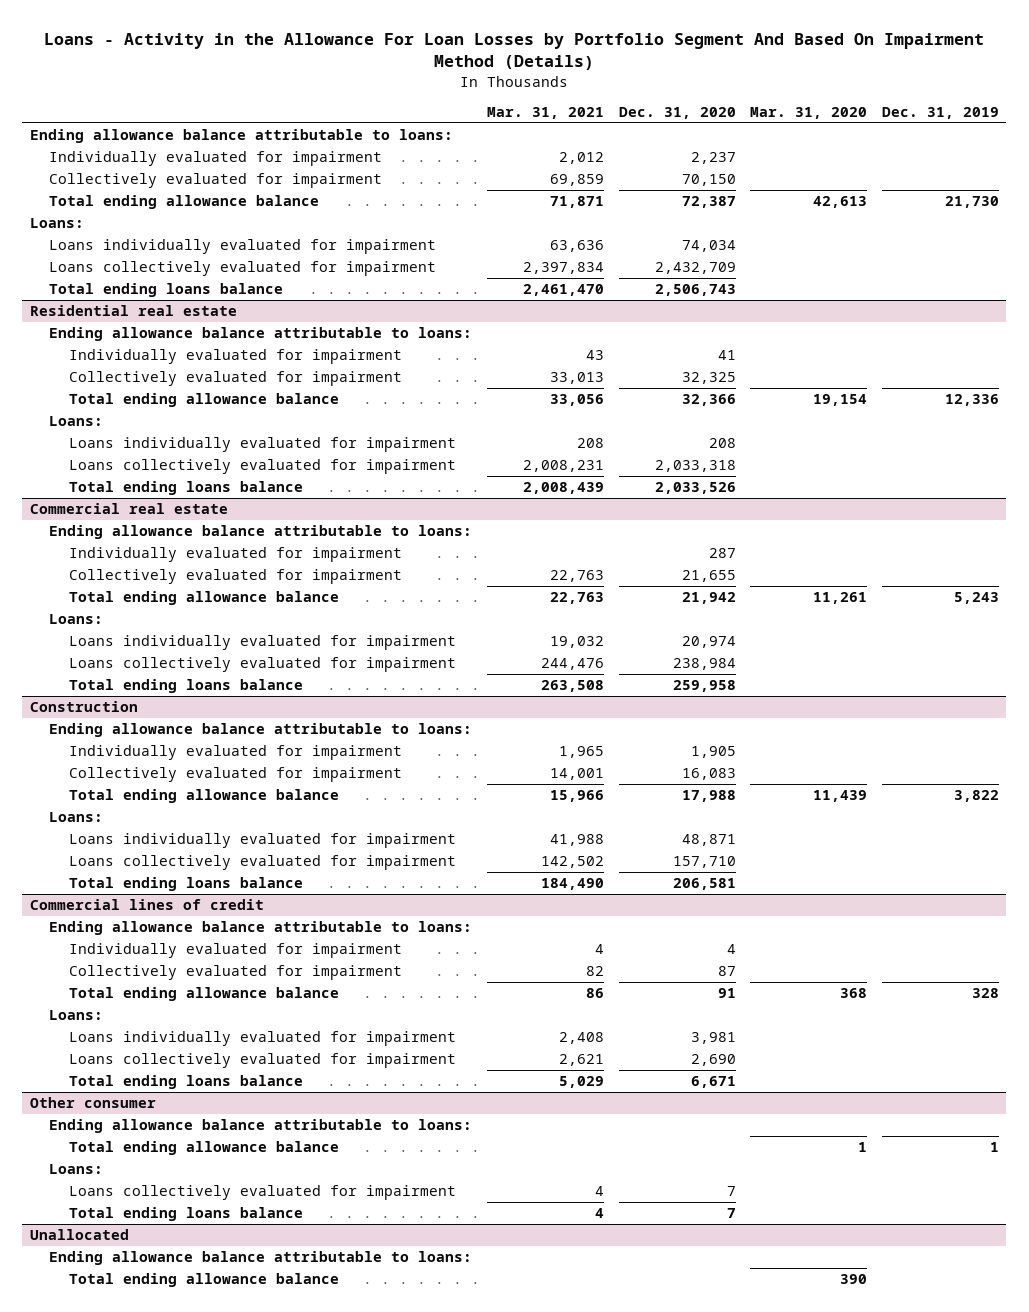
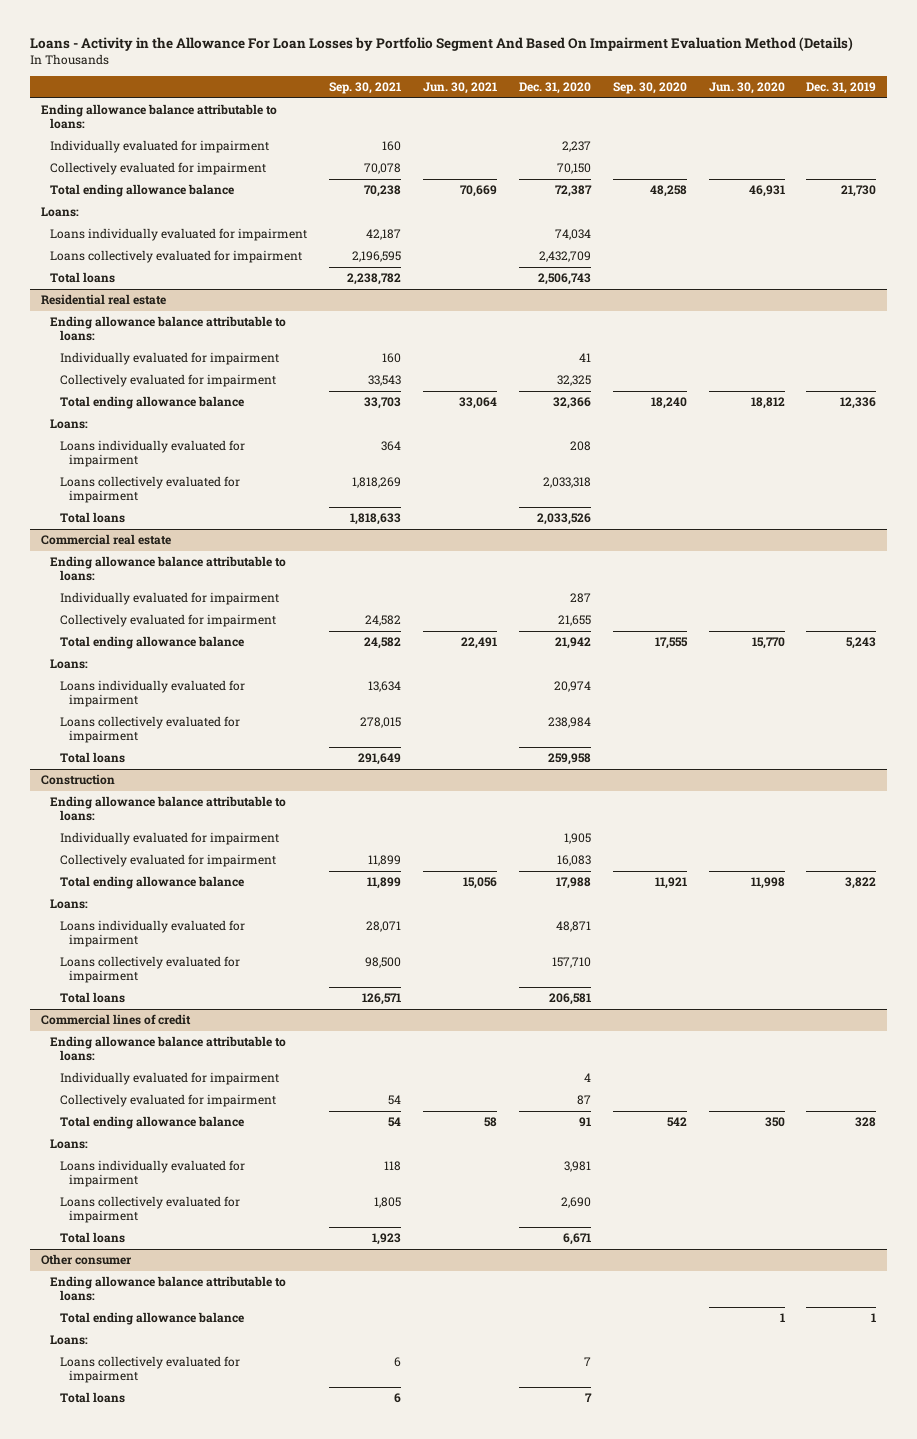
- Loans - Activity in the Allowance For Loan Losses by Portfolio Segment And Based On Impairment Method (Details)
+ Loans - Activity in the Allowance For Loan Losses by Portfolio Segment And Based On Impairment Evaluation Method (Details)
- | Mar. 31, 2021 | Dec. 31, 2020 | Mar. 31, 2020 | Dec. 31, 2019
+ | Sep. 30, 2021 | Jun. 30, 2021 | Dec. 31, 2020 | Sep. 30, 2020 | Jun. 30, 2020 | Dec. 31, 2019
- Total ending loans balance | 2,461,470 | 2,506,743 | |
+ Total loans | 2,238,782 | | 2,506,743 | | |
@ Residential real estate
- Total ending loans balance | 2,008,439 | 2,033,526 | |
+ Total loans | 1,818,633 | | 2,033,526 | | |
@ Commercial real estate
- Total ending loans balance | 263,508 | 259,958 | |
+ Total loans | 291,649 | | 259,958 | | |
@ Construction
- Total ending loans balance | 184,490 | 206,581 | |
+ Total loans | 126,571 | | 206,581 | | |
@ Commercial lines of credit
- Total ending loans balance | 5,029 | 6,671 | |
+ Total loans | 1,923 | | 6,671 | | |
@ Other consumer
- Total ending loans balance | 4 | 7 | |
- Unallocated
- Ending allowance balance attributable to loans:
- Total ending allowance balance | | | 390 |
@ Other consumer
+ Total loans | 6 | | 7 | | |

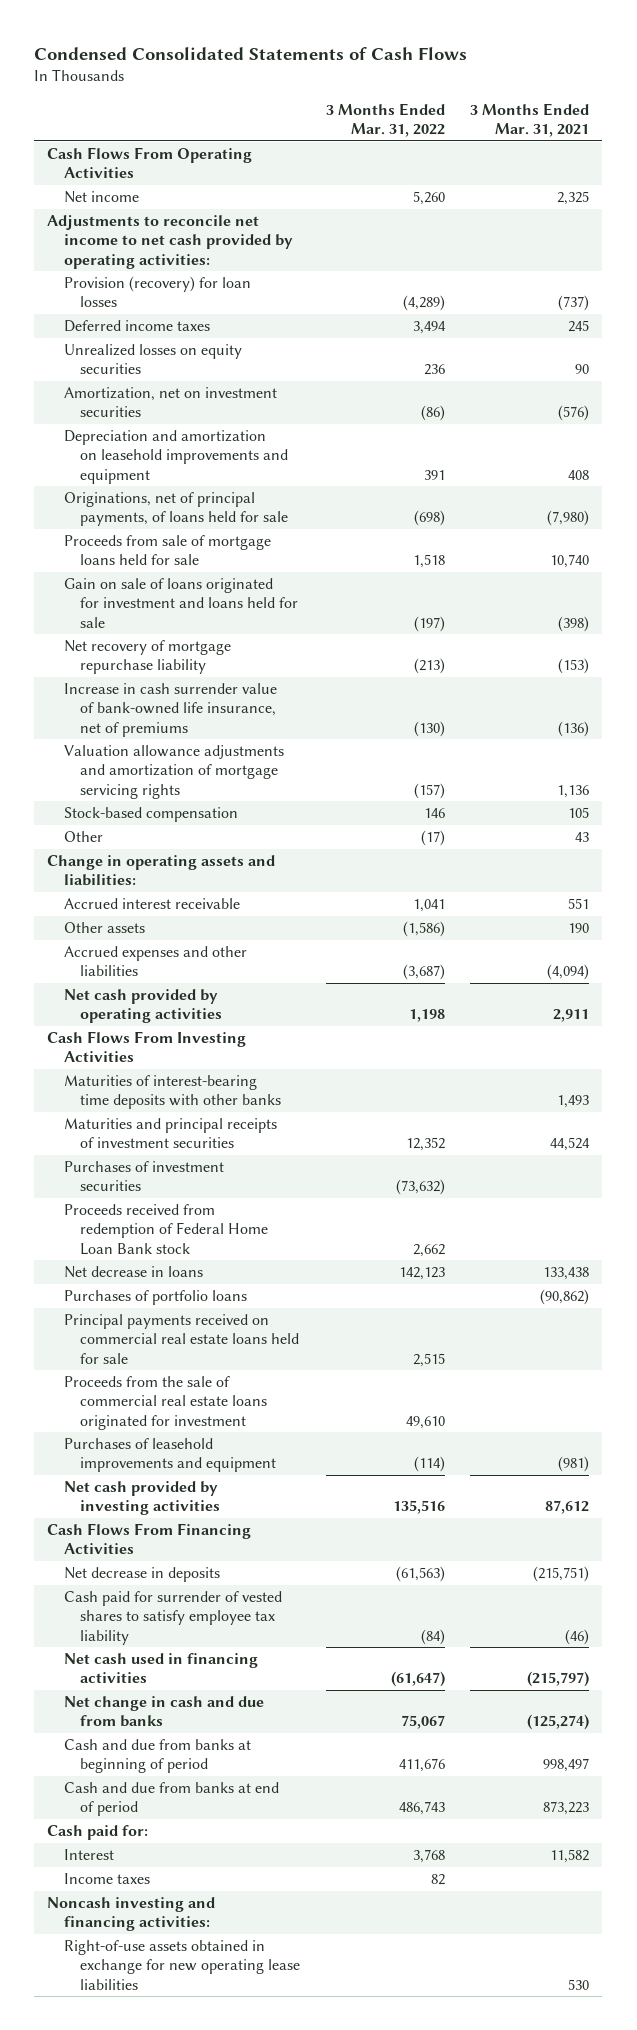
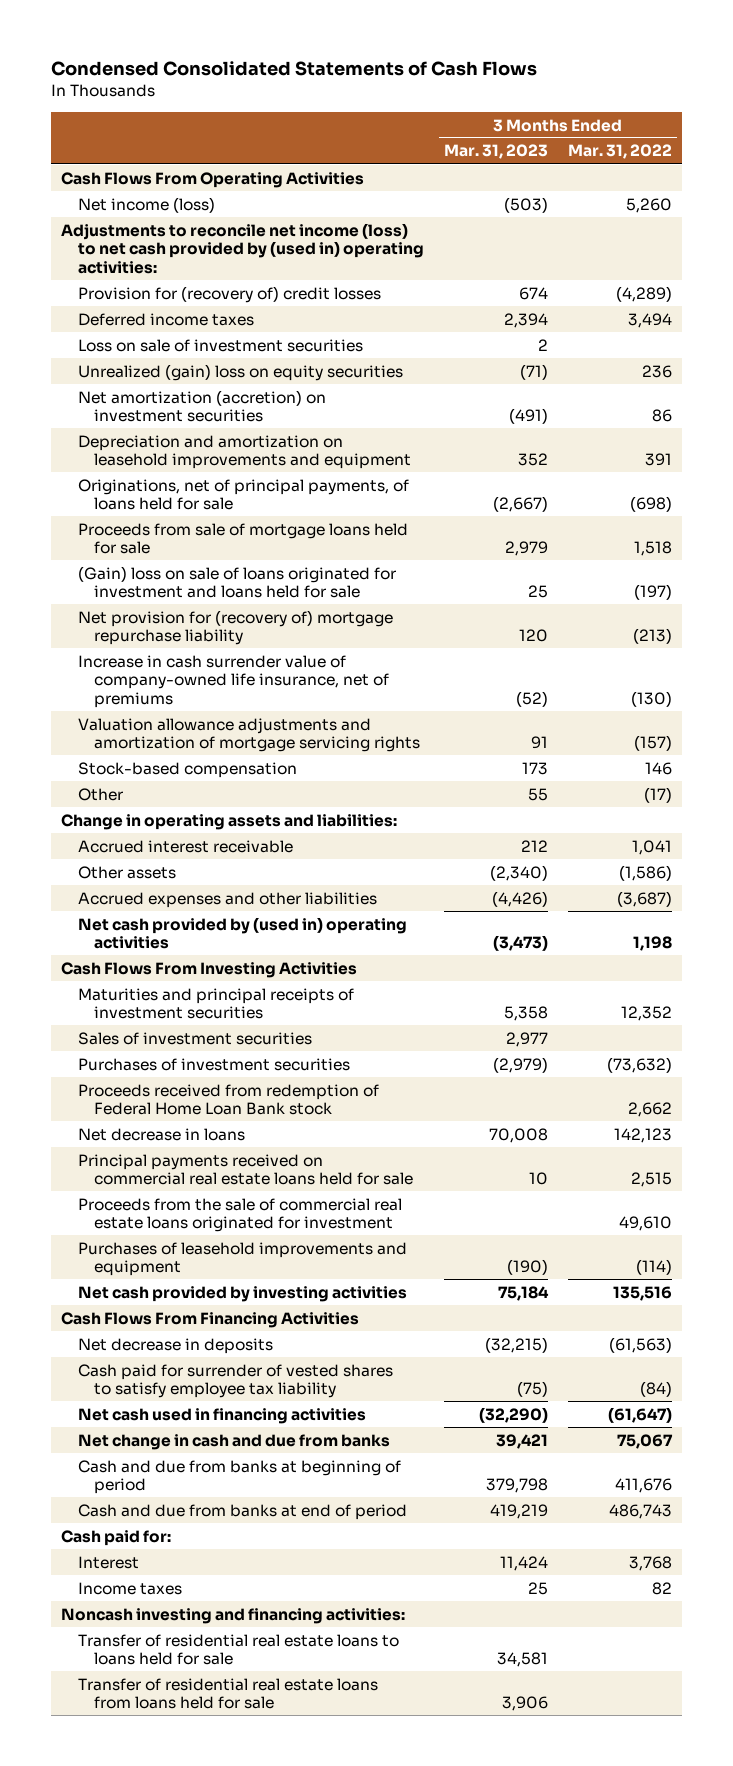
- | 3 Months Ended Mar. 31, 2022 | 3 Months Ended Mar. 31, 2021
+ | 3 Months Ended Mar. 31, 2023 | 3 Months Ended Mar. 31, 2022
- Net income | 5,260 | 2,325
- Adjustments to reconcile net income to net cash provided by operating activities:
- Provision (recovery) for loan losses | (4,289) | (737)
+ Net income (loss) | (503) | 5,260
+ Adjustments to reconcile net income (loss) to net cash provided by (used in) operating activities:
+ Provision for (recovery of) credit losses | 674 | (4,289)
- Unrealized losses on equity securities | 236 | 90
- Amortization, net on investment securities | (86) | (576)
+ Loss on sale of investment securities | 2 |
+ Unrealized (gain) loss on equity securities | (71) | 236
+ Net amortization (accretion) on investment securities | (491) | 86
- Gain on sale of loans originated for investment and loans held for sale | (197) | (398)
- Net recovery of mortgage repurchase liability | (213) | (153)
- Increase in cash surrender value of bank-owned life insurance, net of premiums | (130) | (136)
+ (Gain) loss on sale of loans originated for investment and loans held for sale | 25 | (197)
+ Net provision for (recovery of) mortgage repurchase liability | 120 | (213)
+ Increase in cash surrender value of company-owned life insurance, net of premiums | (52) | (130)
- Net cash provided by operating activities | 1,198 | 2,911
+ Net cash provided by (used in) operating activities | (3,473) | 1,198
- Maturities of interest-bearing time deposits with other banks | | 1,493
+ Sales of investment securities | 2,977 |
- Purchases of portfolio loans | | (90,862)
- Right-of-use assets obtained in exchange for new operating lease liabilities | | 530
+ Transfer of residential real estate loans to loans held for sale | 34,581 |
+ Transfer of residential real estate loans from loans held for sale | 3,906 |

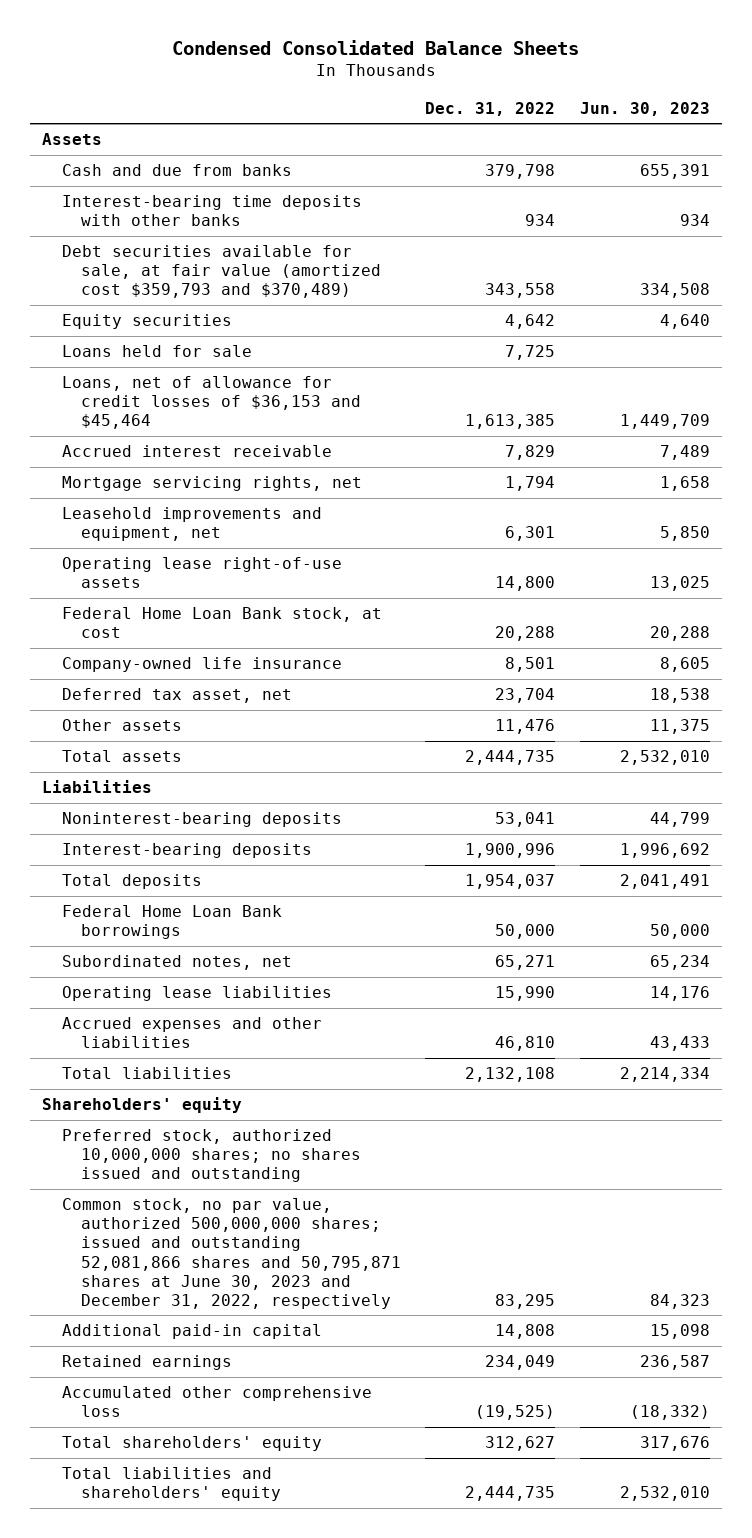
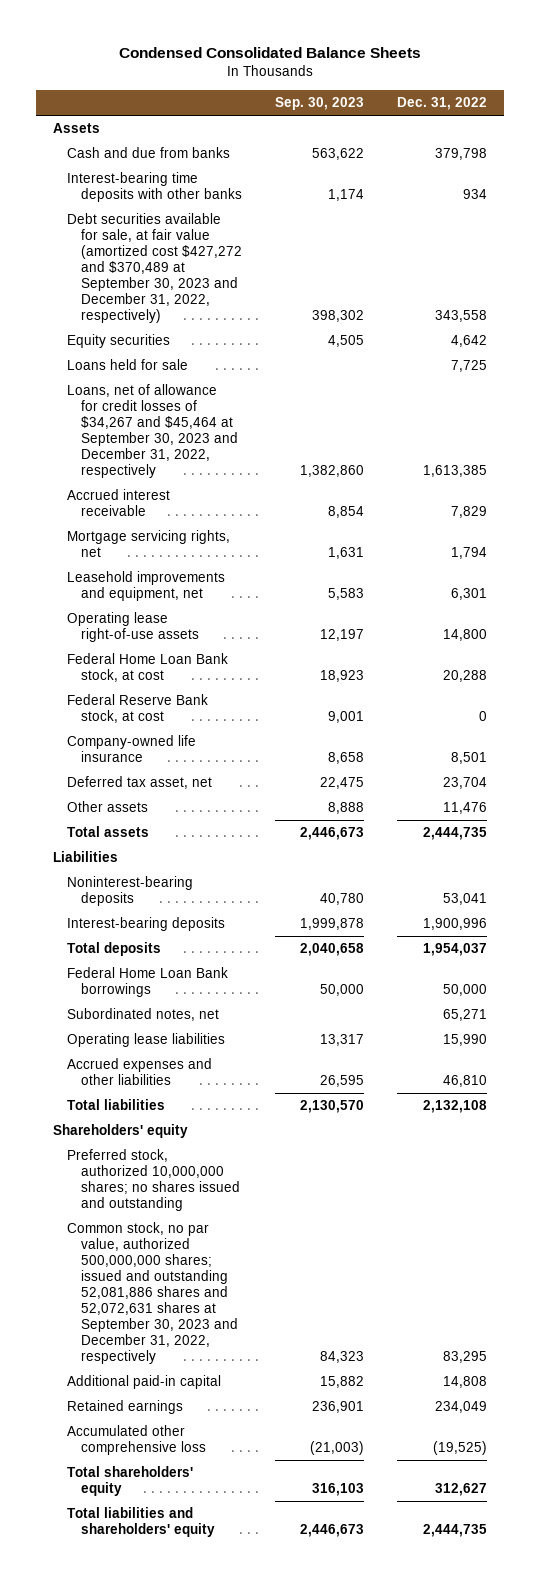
- | Dec. 31, 2022 | Jun. 30, 2023
+ | Sep. 30, 2023 | Dec. 31, 2022
- Debt securities available for sale, at fair value (amortized cost $359,793 and $370,489) | 343,558 | 334,508
+ Debt securities available for sale, at fair value (amortized cost $427,272 and $370,489 at September 30, 2023 and December 31, 2022, respectively) | 398,302 | 343,558
- Loans, net of allowance for credit losses of $36,153 and $45,464 | 1,613,385 | 1,449,709
+ Loans, net of allowance for credit losses of $34,267 and $45,464 at September 30, 2023 and December 31, 2022, respectively | 1,382,860 | 1,613,385
+ Federal Reserve Bank stock, at cost | 9,001 | 0
- Common stock, no par value, authorized 500,000,000 shares; issued and outstanding 52,081,866 shares and 50,795,871 shares at June 30, 2023 and December 31, 2022, respectively | 83,295 | 84,323
+ Common stock, no par value, authorized 500,000,000 shares; issued and outstanding 52,081,886 shares and 52,072,631 shares at September 30, 2023 and December 31, 2022, respectively | 84,323 | 83,295

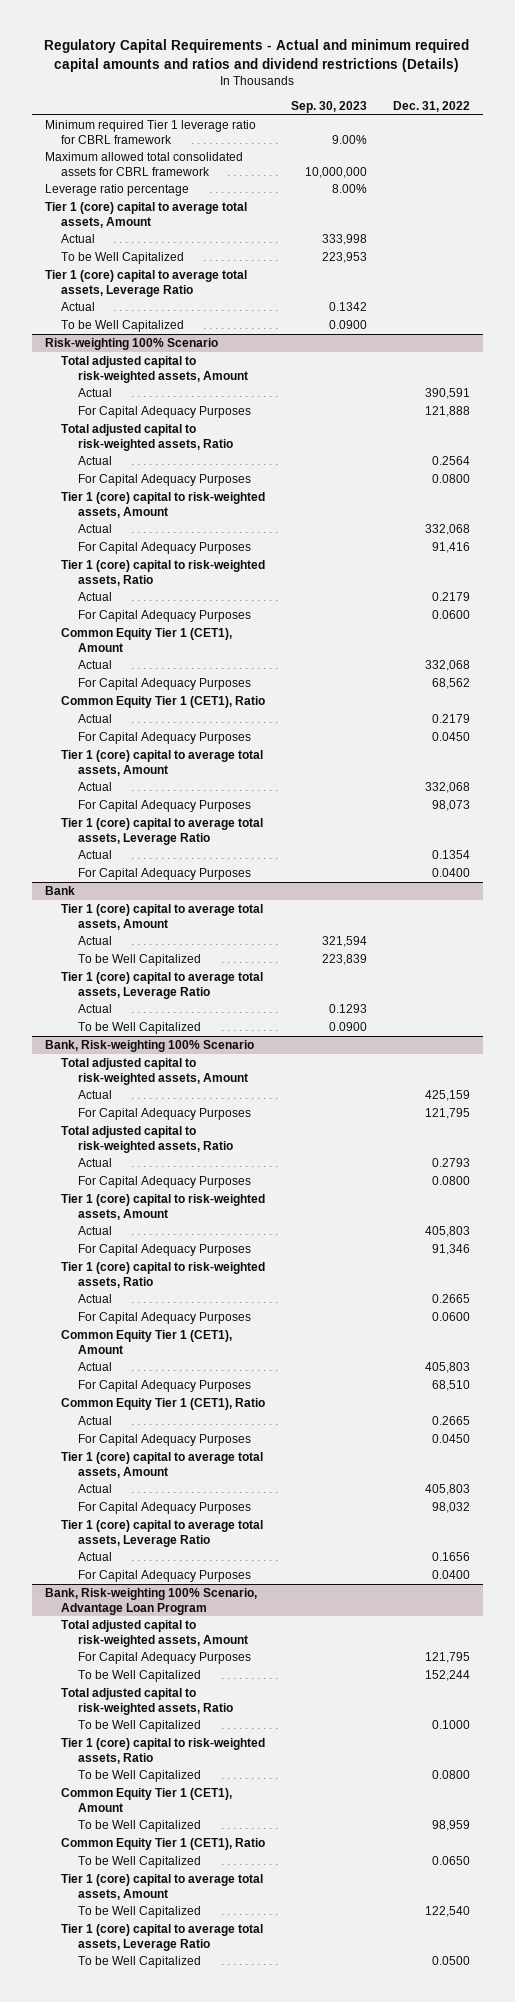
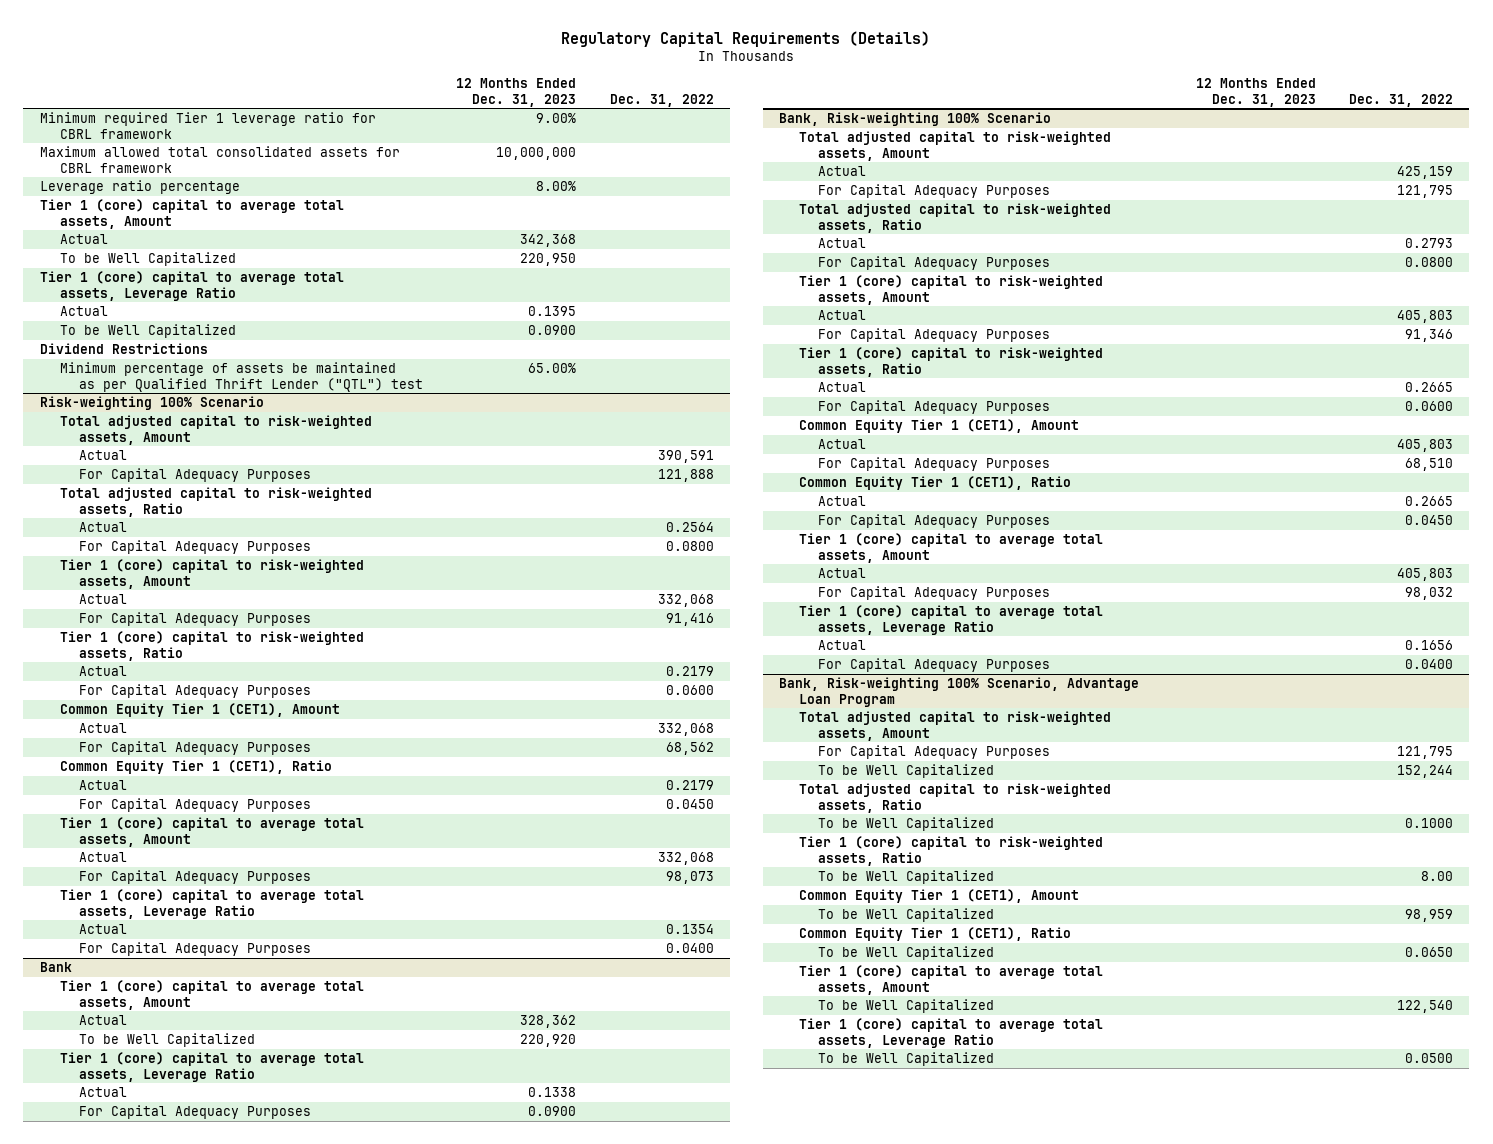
- Regulatory Capital Requirements - Actual and minimum required capital amounts and ratios and dividend restrictions (Details)
+ Regulatory Capital Requirements (Details)
- | Sep. 30, 2023 | Dec. 31, 2022
+ | 12 Months Ended Dec. 31, 2023 | Dec. 31, 2022
+ Dividend Restrictions
+ Minimum percentage of assets be maintained as per Qualified Thrift Lender ("QTL") test | 65.00% |
@ Bank
- To be Well Capitalized | 0.0900 |
+ For Capital Adequacy Purposes | 0.0900 |
@ Bank, Risk-weighting 100% Scenario, Advantage Loan Program
- To be Well Capitalized | | 0.0800
+ To be Well Capitalized | | 8.00

